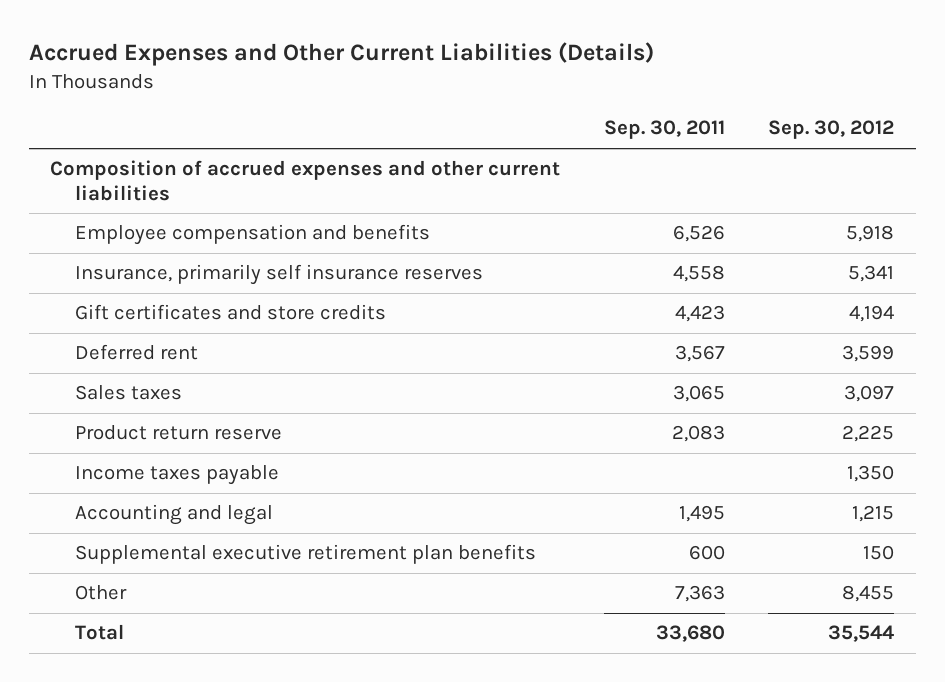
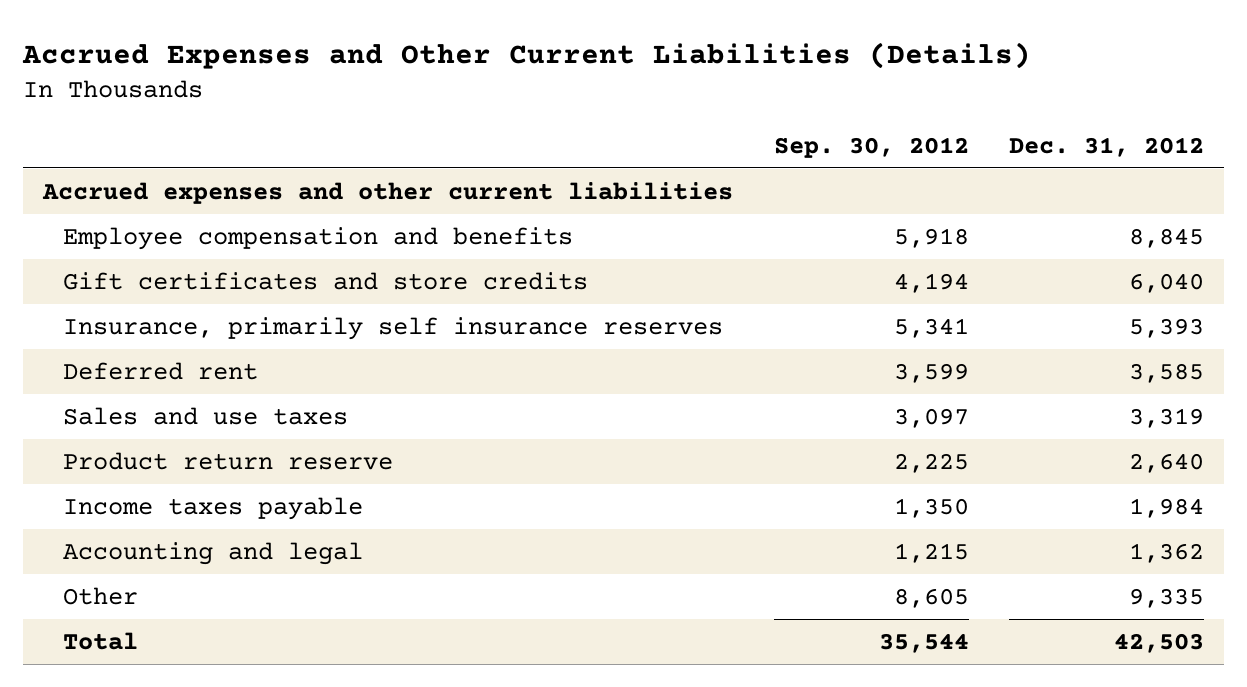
- | Sep. 30, 2011 | Sep. 30, 2012
+ | Sep. 30, 2012 | Dec. 31, 2012
- Composition of accrued expenses and other current liabilities
+ Accrued expenses and other current liabilities
moved down: Insurance, primarily self insurance reserves | 5,341 | 5,393
- Sales taxes | 3,065 | 3,097
+ Sales and use taxes | 3,097 | 3,319
- Supplemental executive retirement plan benefits | 600 | 150
- Other | 7,363 | 8,455
+ Other | 8,605 | 9,335

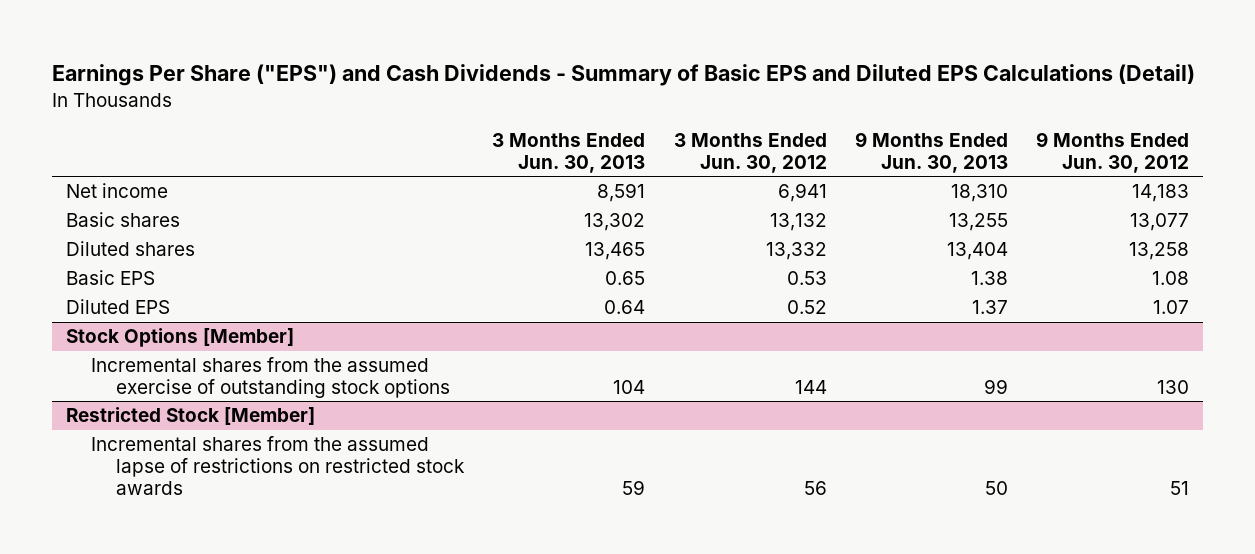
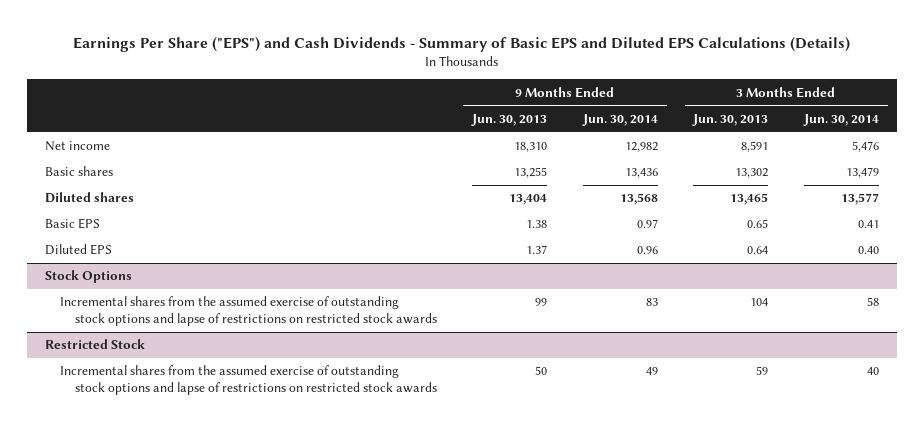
- Earnings Per Share ("EPS") and Cash Dividends - Summary of Basic EPS and Diluted EPS Calculations (Detail)
+ Earnings Per Share ("EPS") and Cash Dividends - Summary of Basic EPS and Diluted EPS Calculations (Details)
- | 3 Months Ended Jun. 30, 2013 | 3 Months Ended Jun. 30, 2012 | 9 Months Ended Jun. 30, 2013 | 9 Months Ended Jun. 30, 2012
+ | 9 Months Ended Jun. 30, 2013 | 9 Months Ended Jun. 30, 2014 | 3 Months Ended Jun. 30, 2013 | 3 Months Ended Jun. 30, 2014
- Stock Options [Member]
- Incremental shares from the assumed exercise of outstanding stock options | 104 | 144 | 99 | 130
- Restricted Stock [Member]
- Incremental shares from the assumed lapse of restrictions on restricted stock awards | 59 | 56 | 50 | 51
+ Stock Options
+ Incremental shares from the assumed exercise of outstanding stock options and lapse of restrictions on restricted stock awards | 99 | 83 | 104 | 58
+ Restricted Stock
+ Incremental shares from the assumed exercise of outstanding stock options and lapse of restrictions on restricted stock awards | 50 | 49 | 59 | 40

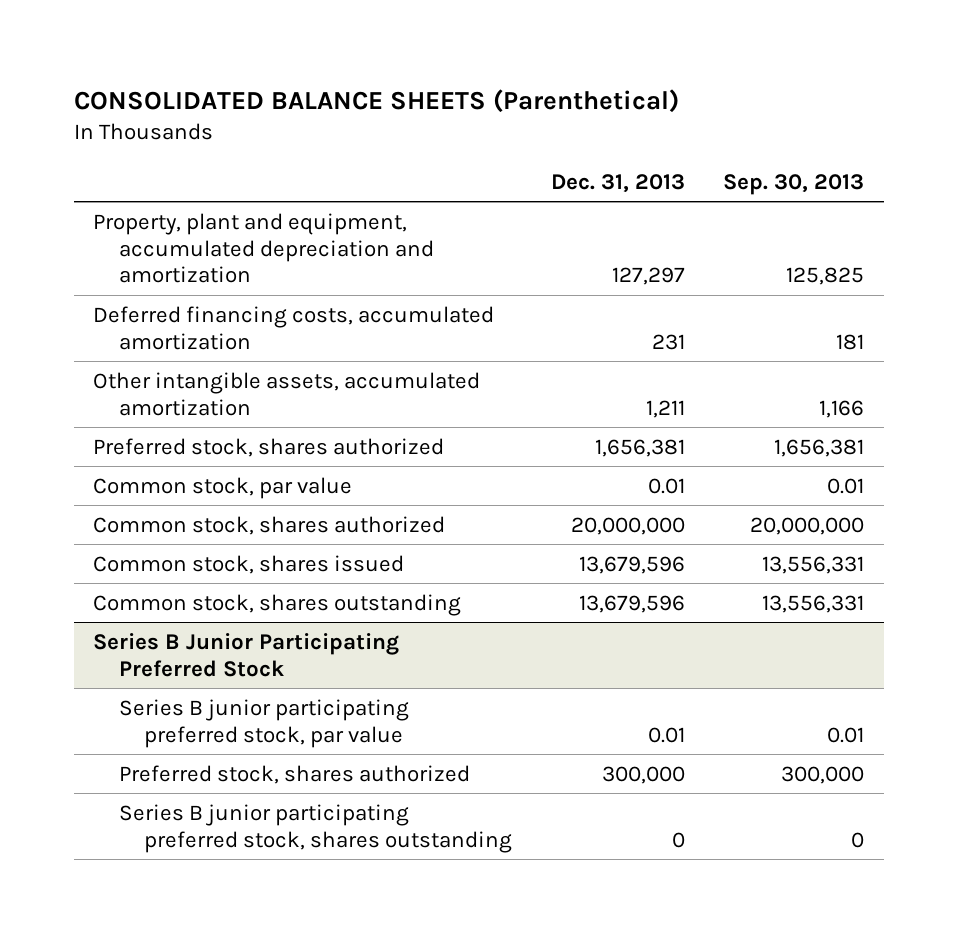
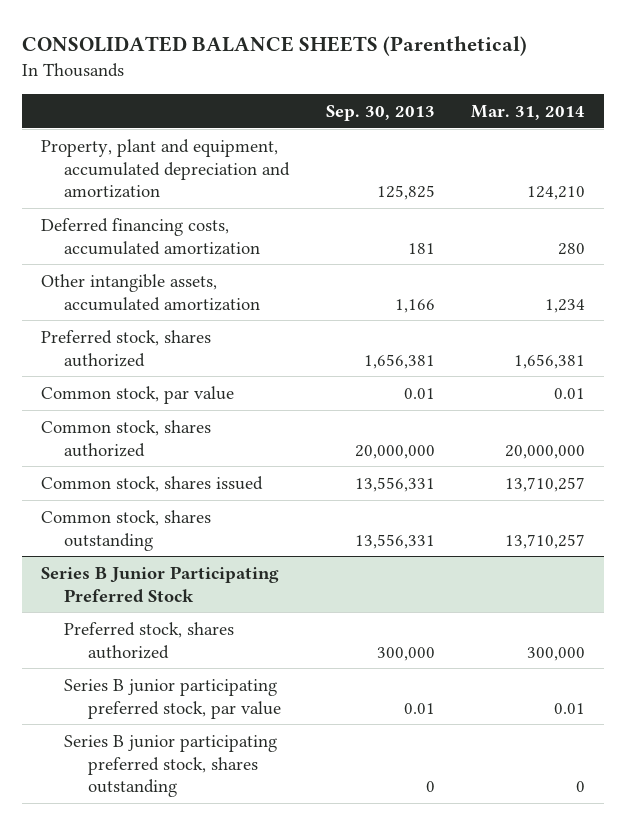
- | Dec. 31, 2013 | Sep. 30, 2013
+ | Sep. 30, 2013 | Mar. 31, 2014
@ Series B Junior Participating Preferred Stock
moved down: Series B junior participating preferred stock, par value | 0.01 | 0.01

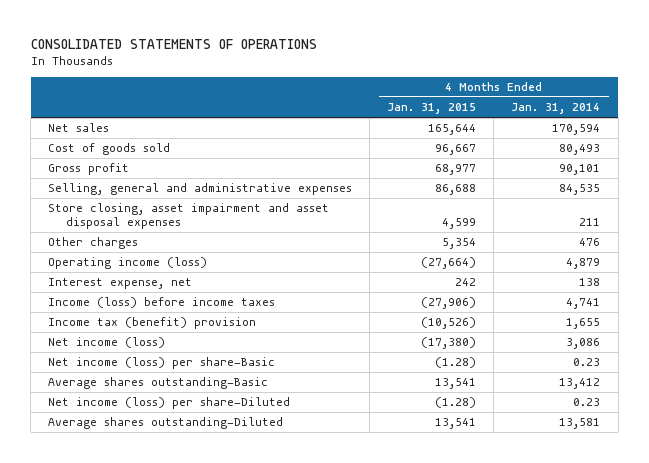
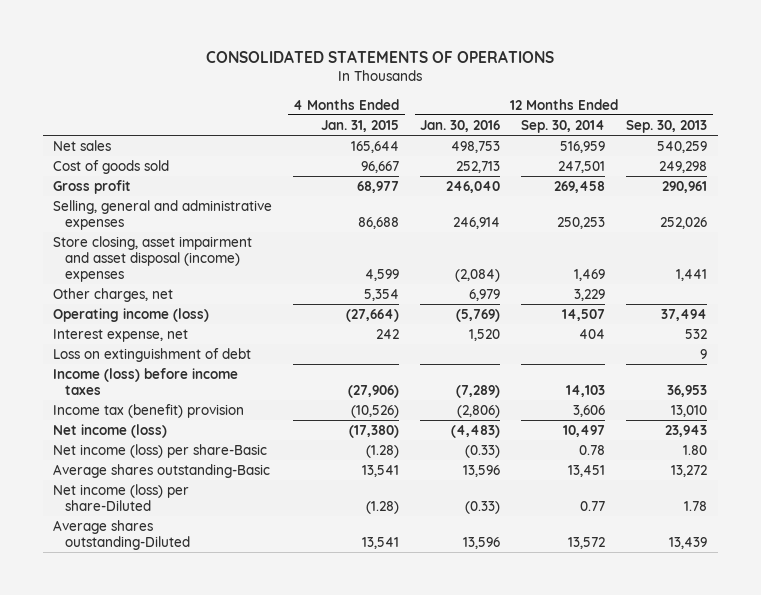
- | 4 Months Ended Jan. 31, 2015 | 4 Months Ended Jan. 31, 2014
+ | 4 Months Ended Jan. 31, 2015 | 12 Months Ended Jan. 30, 2016 | 12 Months Ended Sep. 30, 2014 | 12 Months Ended Sep. 30, 2013
- Store closing, asset impairment and asset disposal expenses | 4,599 | 211
- Other charges | 5,354 | 476
+ Store closing, asset impairment and asset disposal (income) expenses | 4,599 | (2,084) | 1,469 | 1,441
+ Other charges, net | 5,354 | 6,979 | 3,229 |
+ Loss on extinguishment of debt | | | | 9

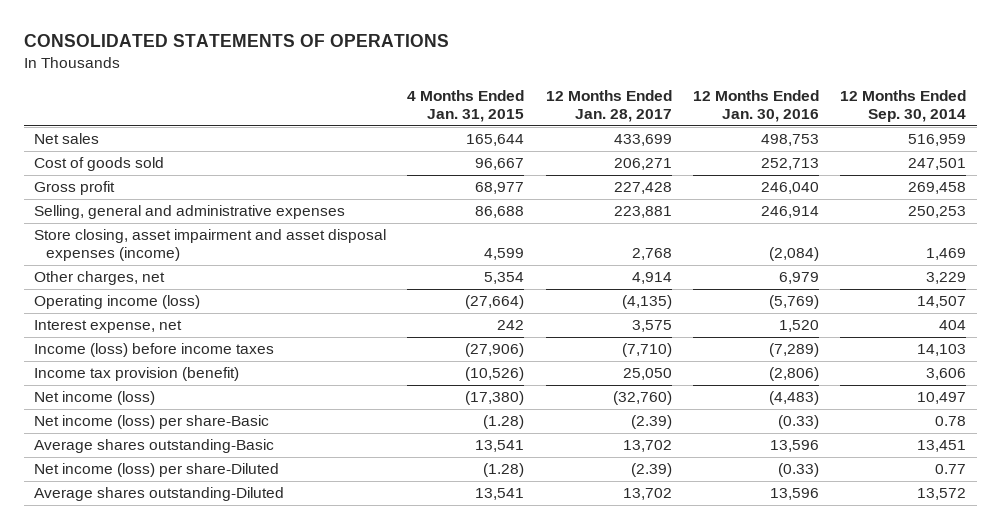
- | 4 Months Ended Jan. 31, 2015 | 12 Months Ended Jan. 30, 2016 | 12 Months Ended Sep. 30, 2014 | 12 Months Ended Sep. 30, 2013
+ | 4 Months Ended Jan. 31, 2015 | 12 Months Ended Jan. 28, 2017 | 12 Months Ended Jan. 30, 2016 | 12 Months Ended Sep. 30, 2014
- Store closing, asset impairment and asset disposal (income) expenses | 4,599 | (2,084) | 1,469 | 1,441
+ Store closing, asset impairment and asset disposal expenses (income) | 4,599 | 2,768 | (2,084) | 1,469
- Loss on extinguishment of debt | | | | 9
- Income tax (benefit) provision | (10,526) | (2,806) | 3,606 | 13,010
+ Income tax provision (benefit) | (10,526) | 25,050 | (2,806) | 3,606

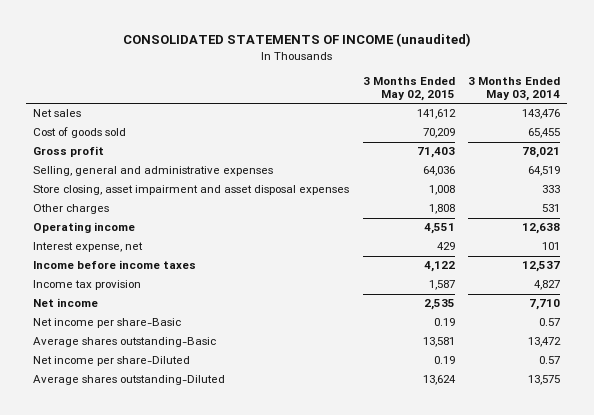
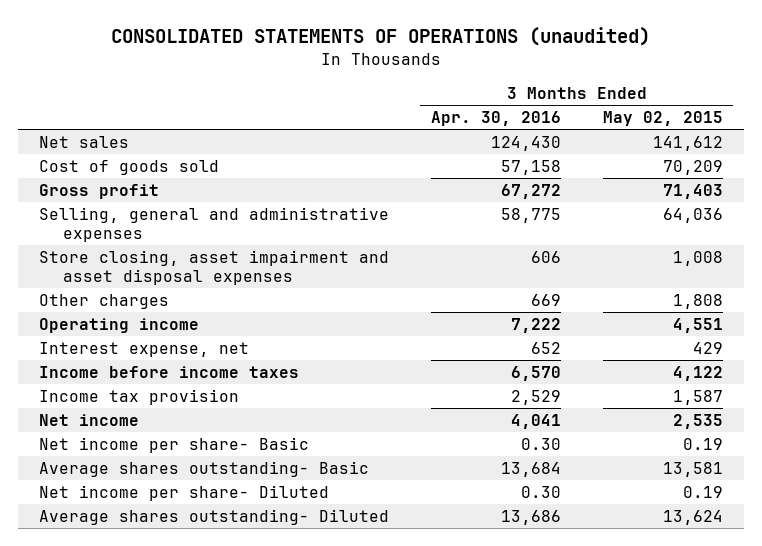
- CONSOLIDATED STATEMENTS OF INCOME (unaudited)
+ CONSOLIDATED STATEMENTS OF OPERATIONS (unaudited)
- | 3 Months Ended May 02, 2015 | 3 Months Ended May 03, 2014
+ | 3 Months Ended Apr. 30, 2016 | 3 Months Ended May 02, 2015
- Net income per share-Basic | 0.19 | 0.57
- Average shares outstanding-Basic | 13,581 | 13,472
- Net income per share-Diluted | 0.19 | 0.57
- Average shares outstanding-Diluted | 13,624 | 13,575
+ Net income per share- Basic | 0.30 | 0.19
+ Average shares outstanding- Basic | 13,684 | 13,581
+ Net income per share- Diluted | 0.30 | 0.19
+ Average shares outstanding- Diluted | 13,686 | 13,624

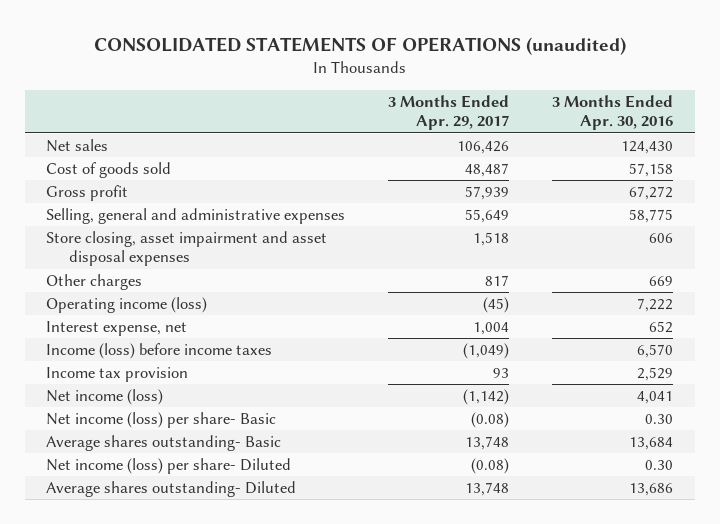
- | 3 Months Ended Apr. 30, 2016 | 3 Months Ended May 02, 2015
+ | 3 Months Ended Apr. 29, 2017 | 3 Months Ended Apr. 30, 2016
- Operating income | 7,222 | 4,551
+ Operating income (loss) | (45) | 7,222
- Income before income taxes | 6,570 | 4,122
+ Income (loss) before income taxes | (1,049) | 6,570
- Net income | 4,041 | 2,535
- Net income per share- Basic | 0.30 | 0.19
+ Net income (loss) | (1,142) | 4,041
+ Net income (loss) per share- Basic | (0.08) | 0.30
- Net income per share- Diluted | 0.30 | 0.19
+ Net income (loss) per share- Diluted | (0.08) | 0.30

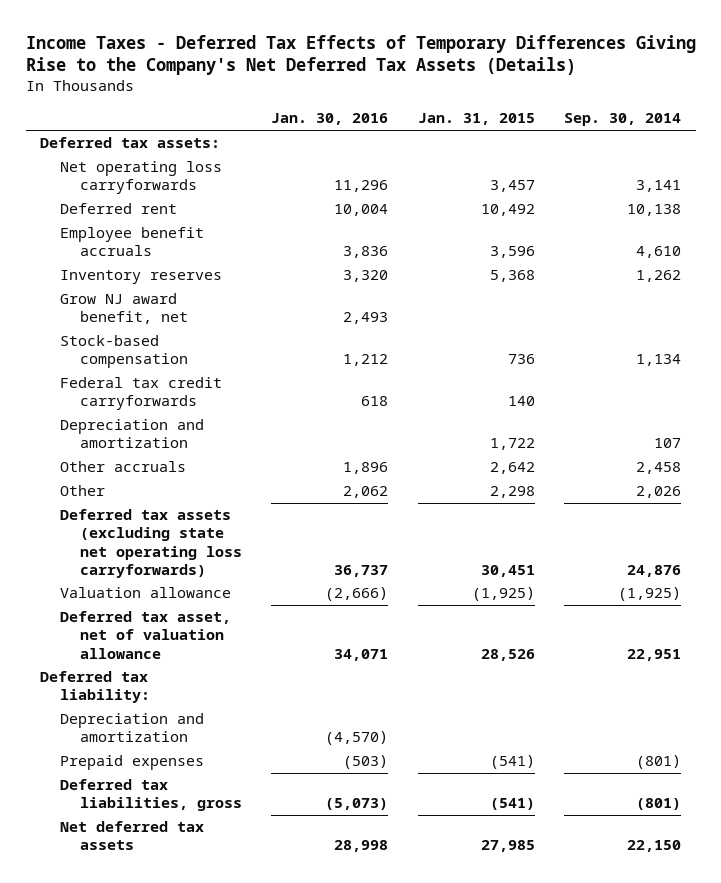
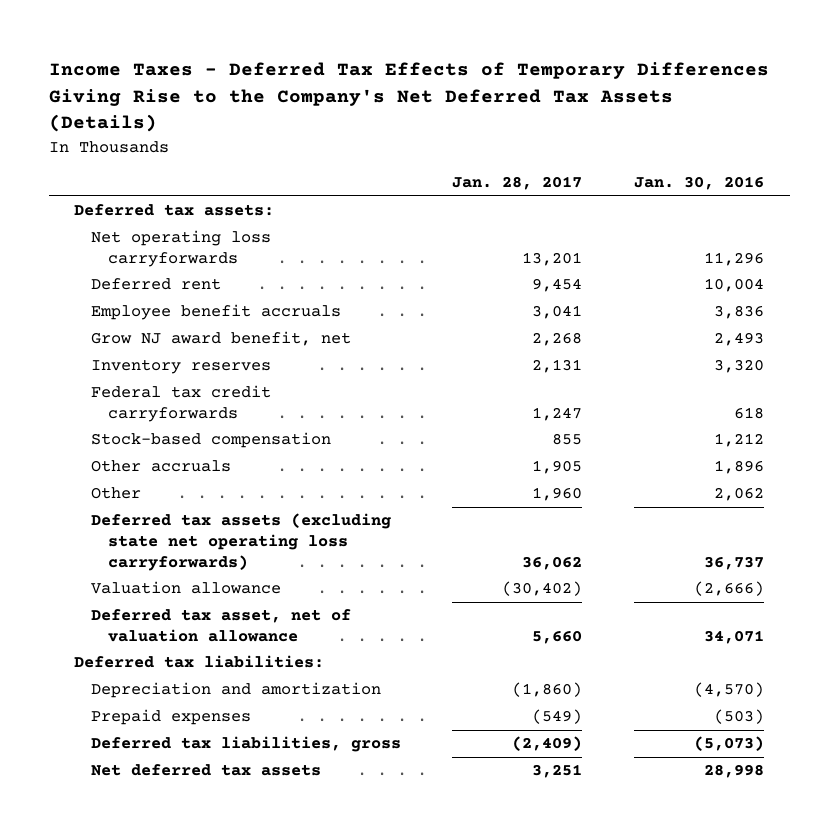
- | Jan. 30, 2016 | Jan. 31, 2015 | Sep. 30, 2014
+ | Jan. 28, 2017 | Jan. 30, 2016
moved down: Inventory reserves | 2,131 | 3,320
- Depreciation and amortization | | 1,722 | 107
moved down: Stock-based compensation | 855 | 1,212
- Deferred tax liability:
+ Deferred tax liabilities:

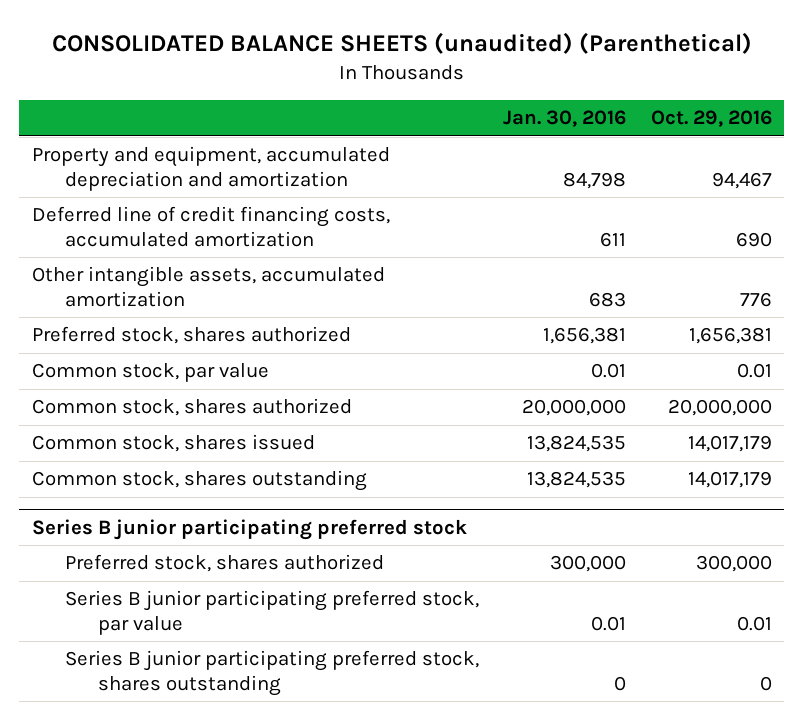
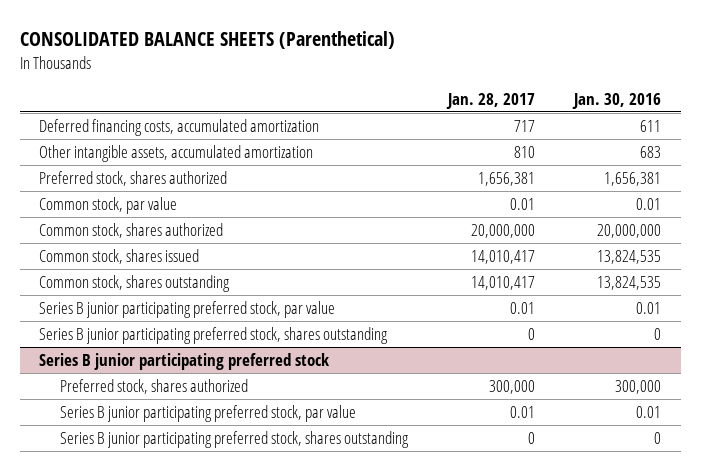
- CONSOLIDATED BALANCE SHEETS (unaudited) (Parenthetical)
+ CONSOLIDATED BALANCE SHEETS (Parenthetical)
- | Jan. 30, 2016 | Oct. 29, 2016
+ | Jan. 28, 2017 | Jan. 30, 2016
- Property and equipment, accumulated depreciation and amortization | 84,798 | 94,467
- Deferred line of credit financing costs, accumulated amortization | 611 | 690
+ Deferred financing costs, accumulated amortization | 717 | 611
+ Series B junior participating preferred stock, par value | 0.01 | 0.01
+ Series B junior participating preferred stock, shares outstanding | 0 | 0

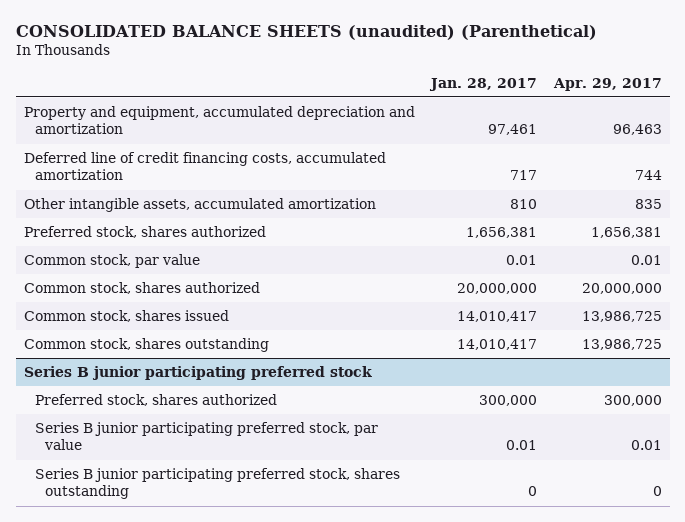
- CONSOLIDATED BALANCE SHEETS (Parenthetical)
+ CONSOLIDATED BALANCE SHEETS (unaudited) (Parenthetical)
- | Jan. 28, 2017 | Jan. 30, 2016
+ | Jan. 28, 2017 | Apr. 29, 2017
- Deferred financing costs, accumulated amortization | 717 | 611
+ Property and equipment, accumulated depreciation and amortization | 97,461 | 96,463
+ Deferred line of credit financing costs, accumulated amortization | 717 | 744
- Series B junior participating preferred stock, par value | 0.01 | 0.01
- Series B junior participating preferred stock, shares outstanding | 0 | 0

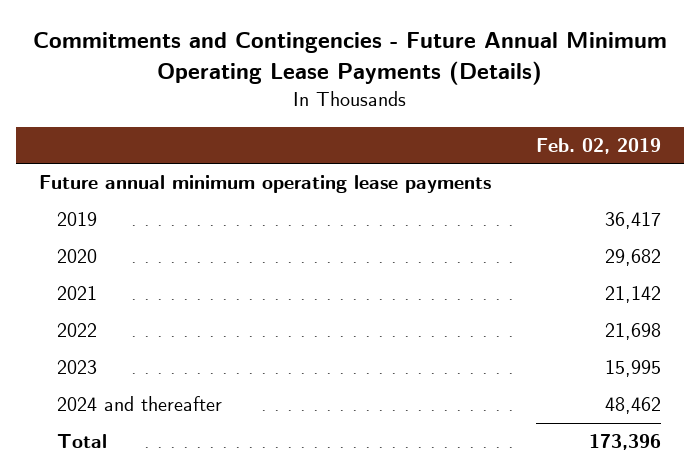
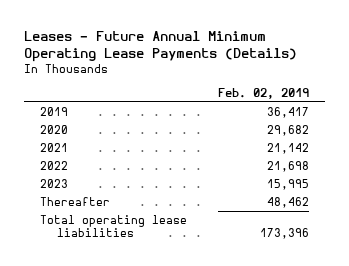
- Commitments and Contingencies - Future Annual Minimum Operating Lease Payments (Details)
+ Leases - Future Annual Minimum Operating Lease Payments (Details)
- Future annual minimum operating lease payments
- 2024 and thereafter | 48,462
- Total | 173,396
+ Thereafter | 48,462
+ Total operating lease liabilities | 173,396

